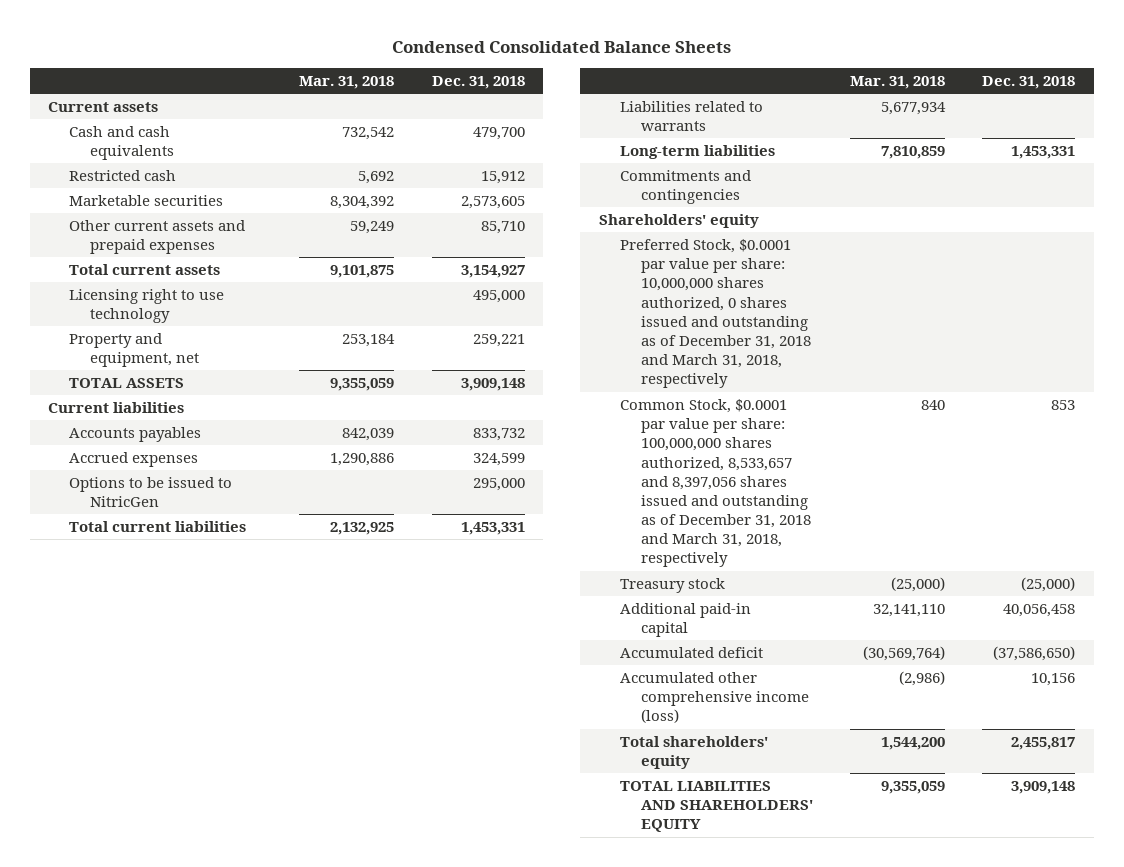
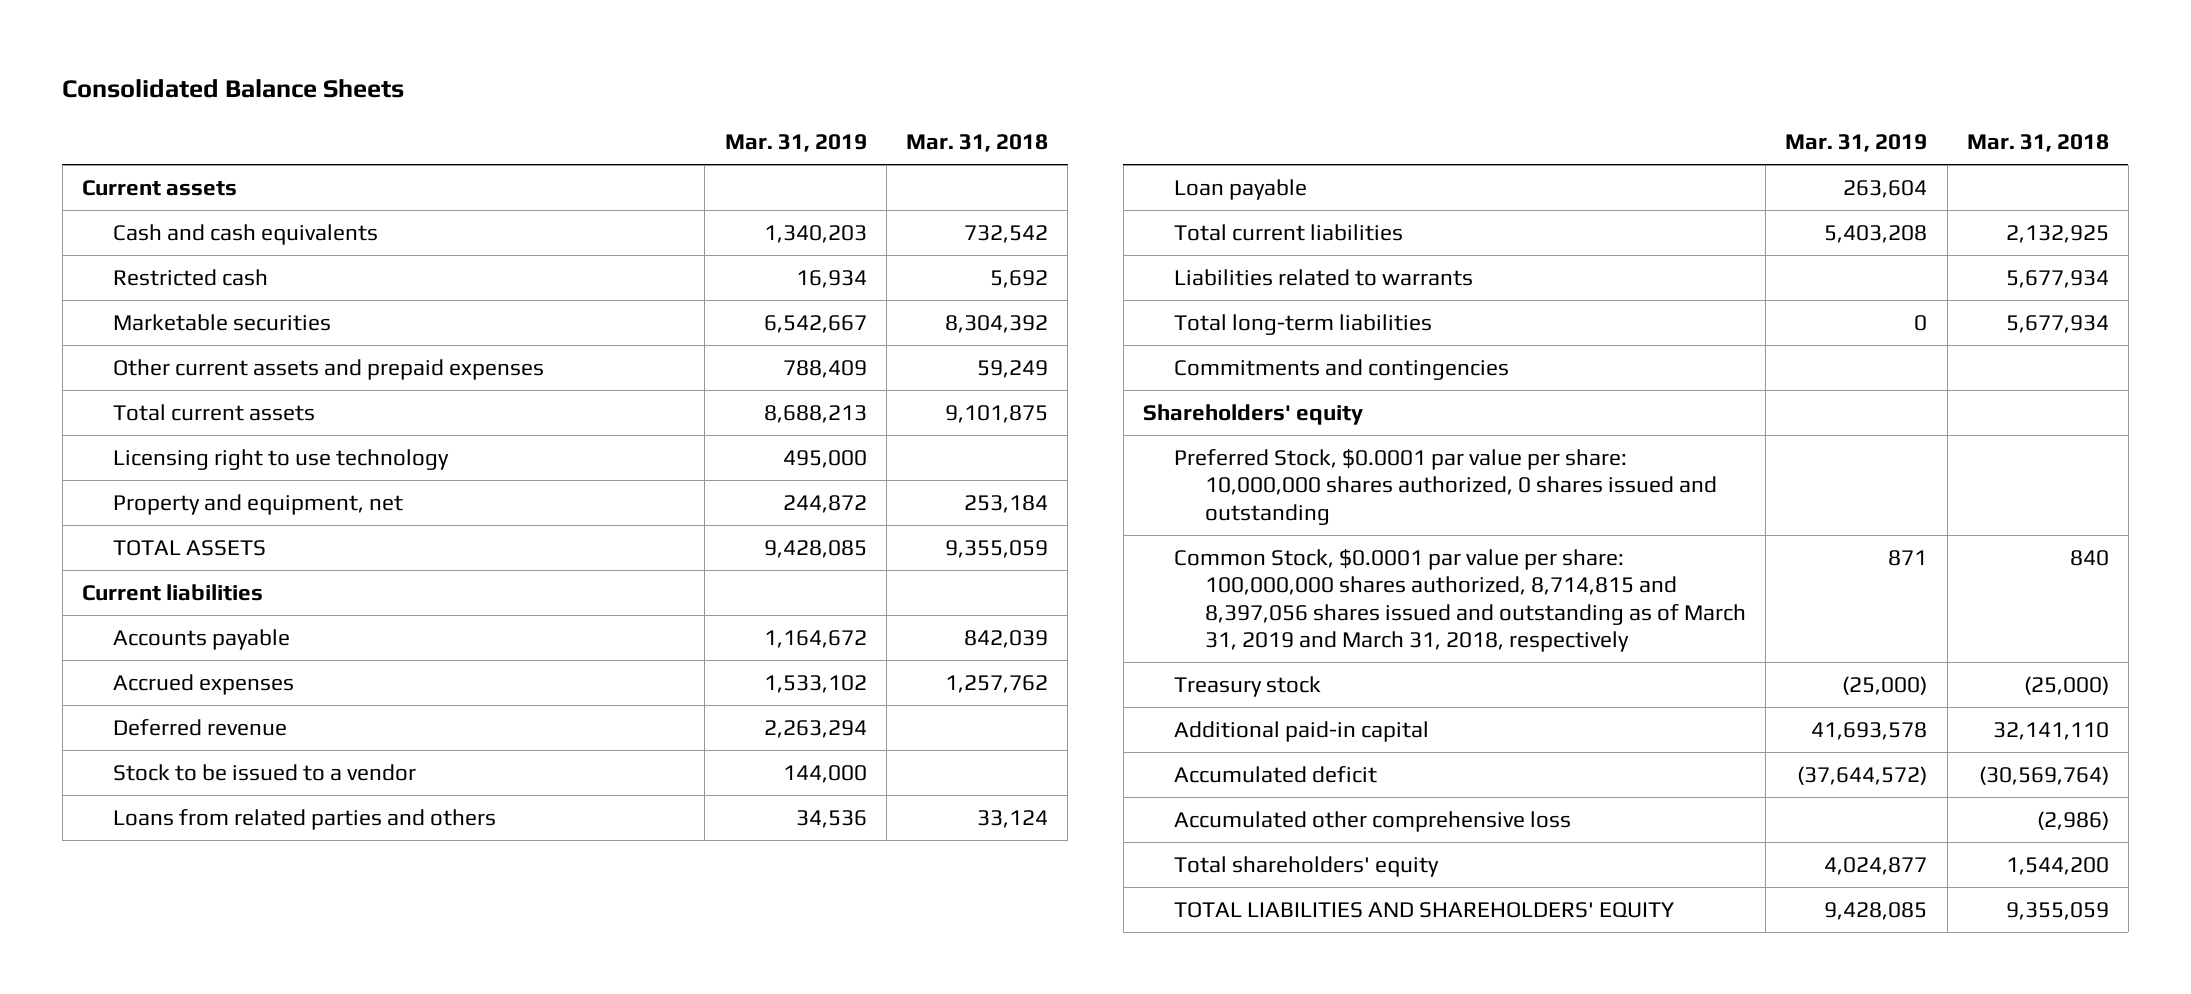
- Condensed Consolidated Balance Sheets
+ Consolidated Balance Sheets
- | Mar. 31, 2018 | Dec. 31, 2018
+ | Mar. 31, 2019 | Mar. 31, 2018
- Accounts payables | 842,039 | 833,732
- Accrued expenses | 1,290,886 | 324,599
- Options to be issued to NitricGen | | 295,000
+ Accounts payable | 1,164,672 | 842,039
+ Accrued expenses | 1,533,102 | 1,257,762
+ Deferred revenue | 2,263,294 |
+ Stock to be issued to a vendor | 144,000 |
+ Loans from related parties and others | 34,536 | 33,124
+ Loan payable | 263,604 |
- Long-term liabilities | 7,810,859 | 1,453,331
+ Total long-term liabilities | 0 | 5,677,934
- Preferred Stock, $0.0001 par value per share: 10,000,000 shares authorized, 0 shares issued and outstanding as of December 31, 2018 and March 31, 2018, respectively
- Common Stock, $0.0001 par value per share: 100,000,000 shares authorized, 8,533,657 and 8,397,056 shares issued and outstanding as of December 31, 2018 and March 31, 2018, respectively | 840 | 853
+ Preferred Stock, $0.0001 par value per share: 10,000,000 shares authorized, 0 shares issued and outstanding
+ Common Stock, $0.0001 par value per share: 100,000,000 shares authorized, 8,714,815 and 8,397,056 shares issued and outstanding as of March 31, 2019 and March 31, 2018, respectively | 871 | 840
- Accumulated other comprehensive income (loss) | (2,986) | 10,156
+ Accumulated other comprehensive loss | | (2,986)

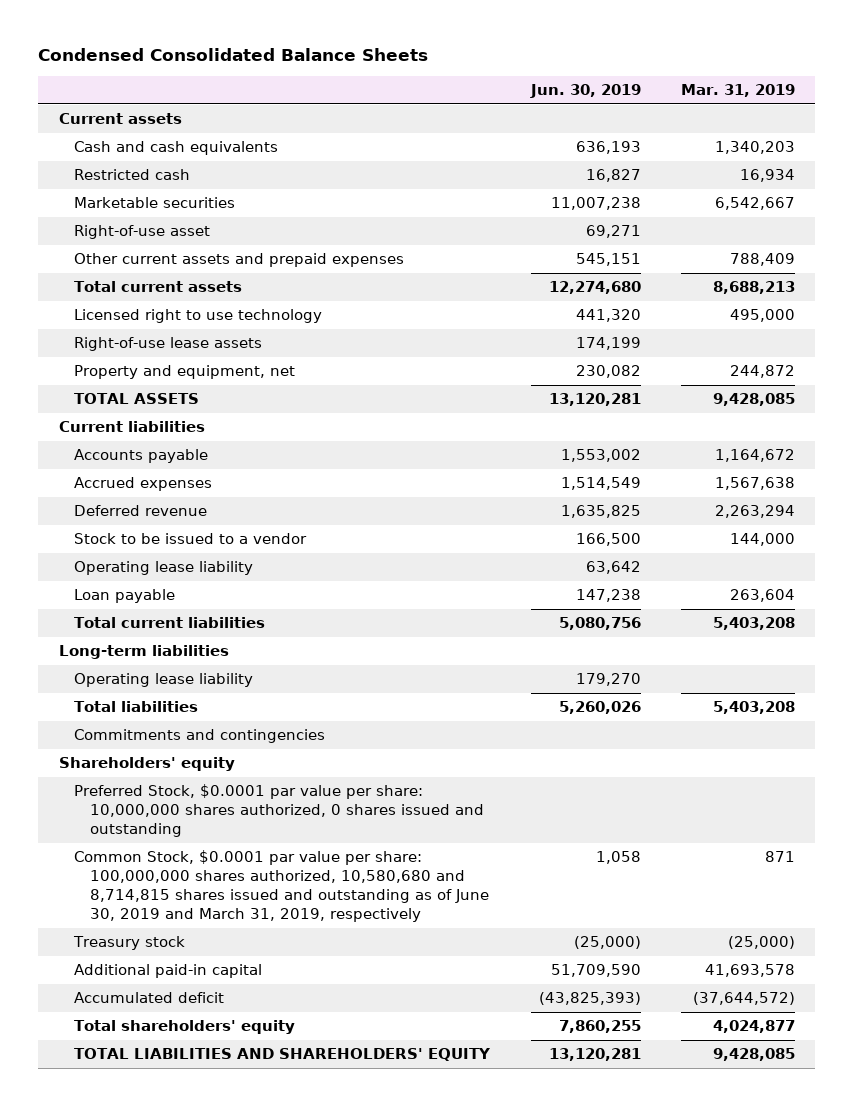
- Consolidated Balance Sheets
+ Condensed Consolidated Balance Sheets
- | Mar. 31, 2019 | Mar. 31, 2018
+ | Jun. 30, 2019 | Mar. 31, 2019
+ Right-of-use asset | 69,271 |
- Licensing right to use technology | 495,000 |
+ Licensed right to use technology | 441,320 | 495,000
+ Right-of-use lease assets | 174,199 |
- Accrued expenses | 1,533,102 | 1,257,762
+ Accrued expenses | 1,514,549 | 1,567,638
- Loans from related parties and others | 34,536 | 33,124
+ Operating lease liability | 63,642 |
- Liabilities related to warrants | | 5,677,934
- Total long-term liabilities | 0 | 5,677,934
+ Long-term liabilities
+ Operating lease liability | 179,270 |
+ Total liabilities | 5,260,026 | 5,403,208
- Common Stock, $0.0001 par value per share: 100,000,000 shares authorized, 8,714,815 and 8,397,056 shares issued and outstanding as of March 31, 2019 and March 31, 2018, respectively | 871 | 840
+ Common Stock, $0.0001 par value per share: 100,000,000 shares authorized, 10,580,680 and 8,714,815 shares issued and outstanding as of June 30, 2019 and March 31, 2019, respectively | 1,058 | 871
- Accumulated other comprehensive loss | | (2,986)

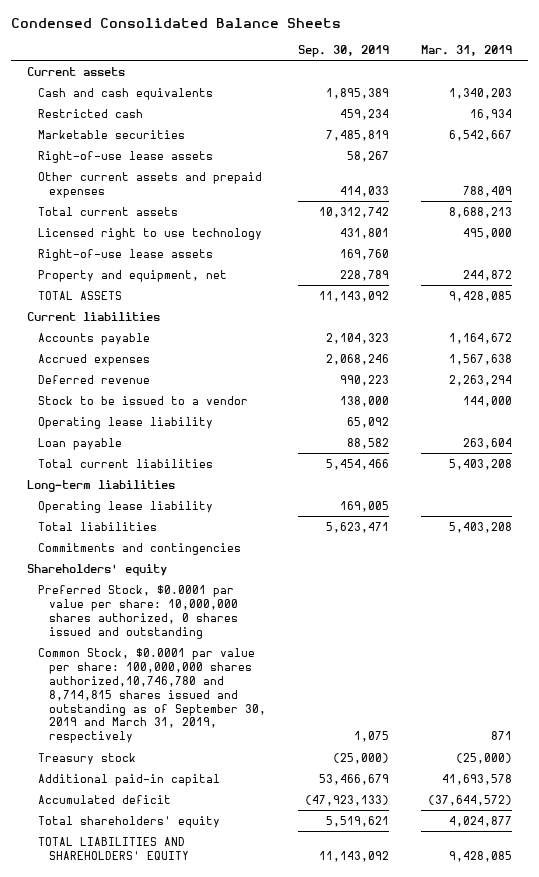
- | Jun. 30, 2019 | Mar. 31, 2019
+ | Sep. 30, 2019 | Mar. 31, 2019
- Right-of-use asset | 69,271 |
+ Right-of-use lease assets | 58,267 |
- Common Stock, $0.0001 par value per share: 100,000,000 shares authorized, 10,580,680 and 8,714,815 shares issued and outstanding as of June 30, 2019 and March 31, 2019, respectively | 1,058 | 871
+ Common Stock, $0.0001 par value per share: 100,000,000 shares authorized,10,746,780 and 8,714,815 shares issued and outstanding as of September 30, 2019 and March 31, 2019, respectively | 1,075 | 871

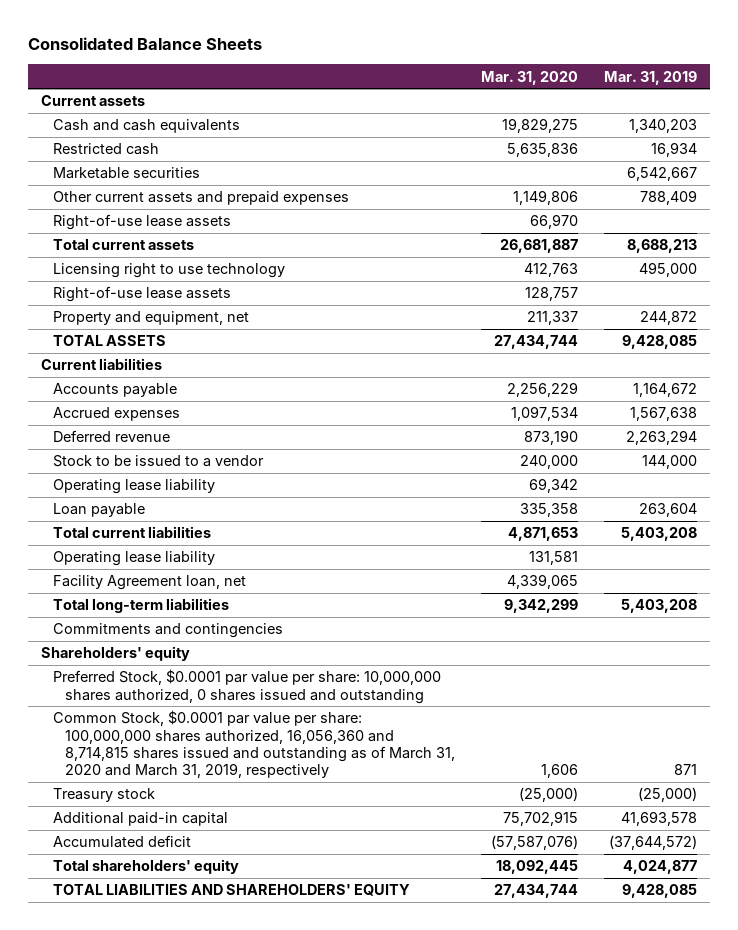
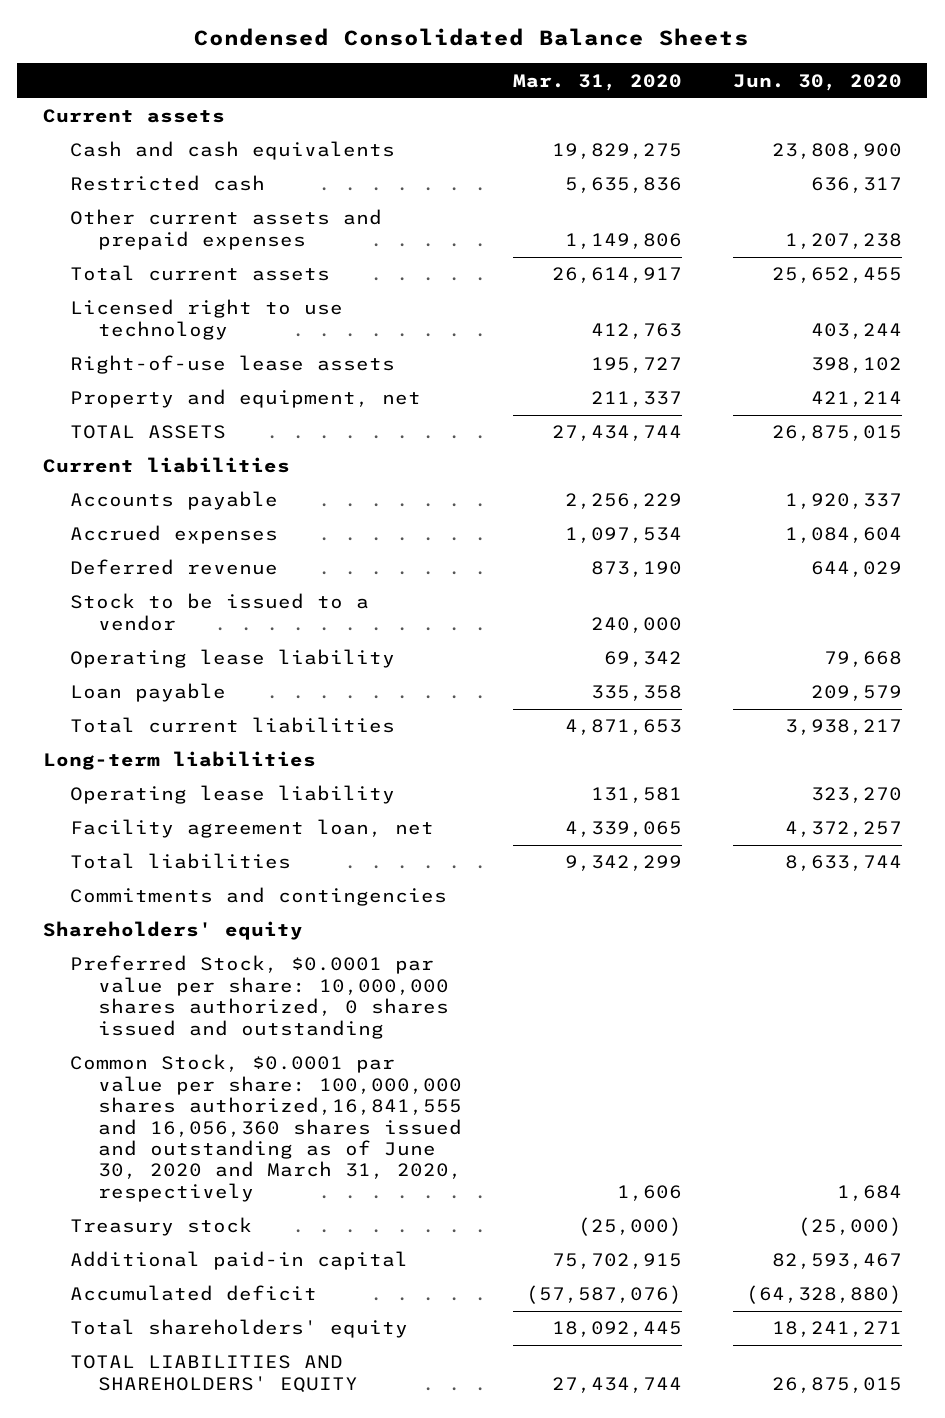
- Consolidated Balance Sheets
+ Condensed Consolidated Balance Sheets
- | Mar. 31, 2020 | Mar. 31, 2019
+ | Mar. 31, 2020 | Jun. 30, 2020
- Marketable securities | | 6,542,667
- Right-of-use lease assets | 66,970 |
- Total current assets | 26,681,887 | 8,688,213
- Licensing right to use technology | 412,763 | 495,000
- Right-of-use lease assets | 128,757 |
+ Total current assets | 26,614,917 | 25,652,455
+ Licensed right to use technology | 412,763 | 403,244
+ Right-of-use lease assets | 195,727 | 398,102
+ Long-term liabilities
- Facility Agreement loan, net | 4,339,065 |
- Total long-term liabilities | 9,342,299 | 5,403,208
+ Facility agreement loan, net | 4,339,065 | 4,372,257
+ Total liabilities | 9,342,299 | 8,633,744
- Common Stock, $0.0001 par value per share: 100,000,000 shares authorized, 16,056,360 and 8,714,815 shares issued and outstanding as of March 31, 2020 and March 31, 2019, respectively | 1,606 | 871
+ Common Stock, $0.0001 par value per share: 100,000,000 shares authorized,16,841,555 and 16,056,360 shares issued and outstanding as of June 30, 2020 and March 31, 2020, respectively | 1,606 | 1,684

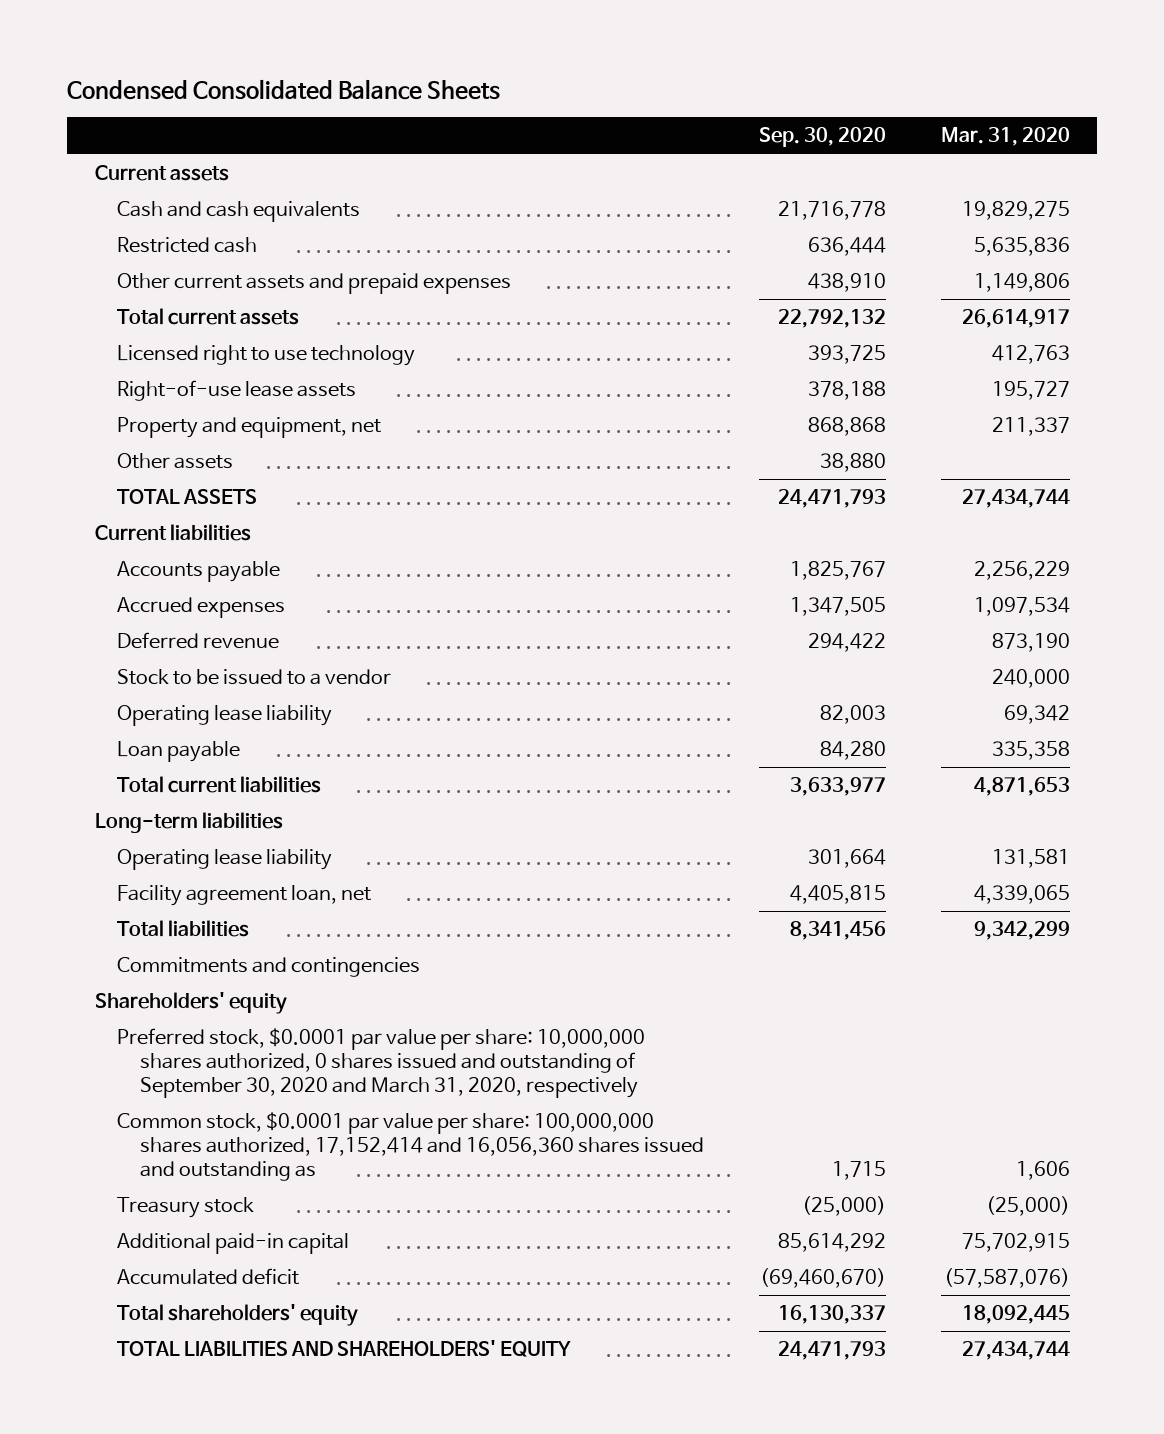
- | Mar. 31, 2020 | Jun. 30, 2020
+ | Sep. 30, 2020 | Mar. 31, 2020
+ Other assets | 38,880 |
- Preferred Stock, $0.0001 par value per share: 10,000,000 shares authorized, 0 shares issued and outstanding
- Common Stock, $0.0001 par value per share: 100,000,000 shares authorized,16,841,555 and 16,056,360 shares issued and outstanding as of June 30, 2020 and March 31, 2020, respectively | 1,606 | 1,684
+ Preferred stock, $0.0001 par value per share: 10,000,000 shares authorized, 0 shares issued and outstanding of September 30, 2020 and March 31, 2020, respectively
+ Common stock, $0.0001 par value per share: 100,000,000 shares authorized, 17,152,414 and 16,056,360 shares issued and outstanding as | 1,715 | 1,606

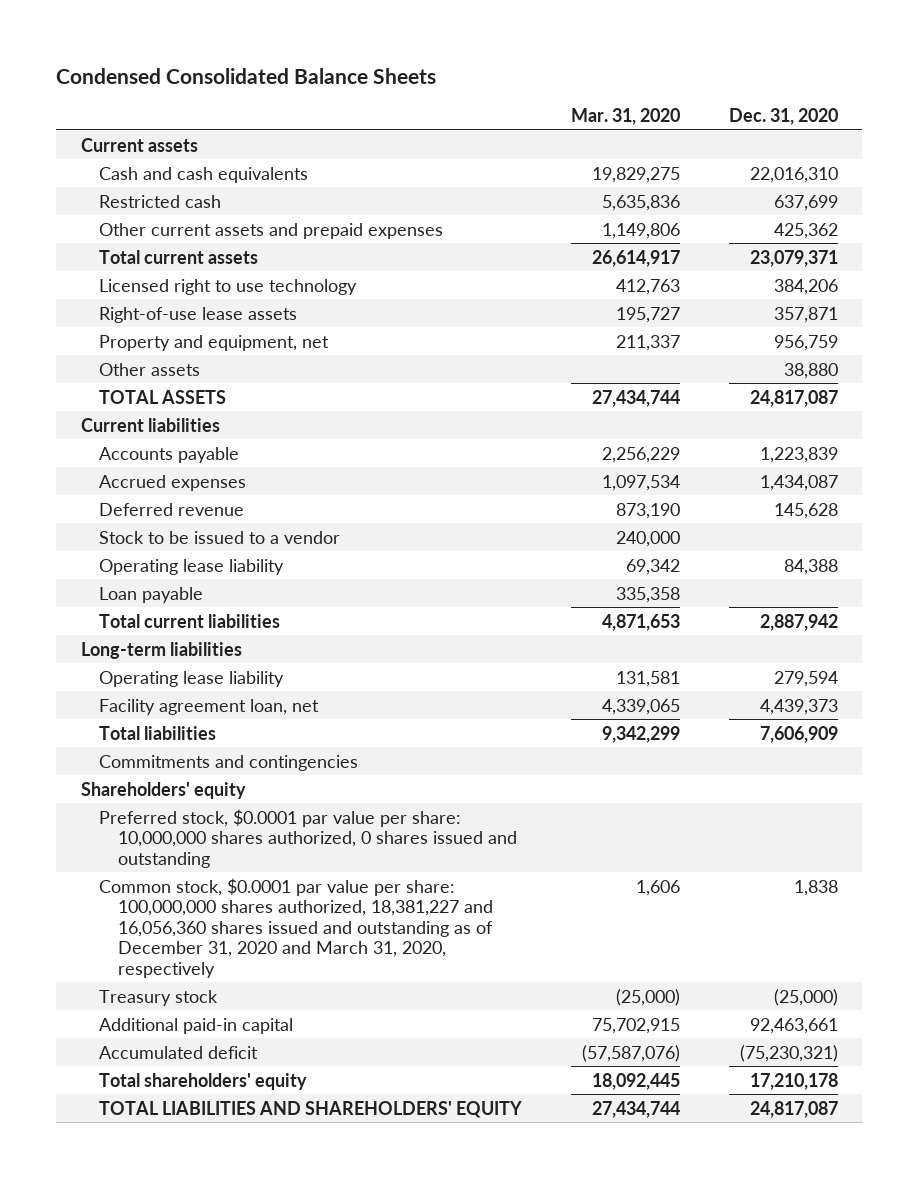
- | Sep. 30, 2020 | Mar. 31, 2020
+ | Mar. 31, 2020 | Dec. 31, 2020
- Preferred stock, $0.0001 par value per share: 10,000,000 shares authorized, 0 shares issued and outstanding of September 30, 2020 and March 31, 2020, respectively
- Common stock, $0.0001 par value per share: 100,000,000 shares authorized, 17,152,414 and 16,056,360 shares issued and outstanding as | 1,715 | 1,606
+ Preferred stock, $0.0001 par value per share: 10,000,000 shares authorized, 0 shares issued and outstanding
+ Common stock, $0.0001 par value per share: 100,000,000 shares authorized, 18,381,227 and 16,056,360 shares issued and outstanding as of December 31, 2020 and March 31, 2020, respectively | 1,606 | 1,838

